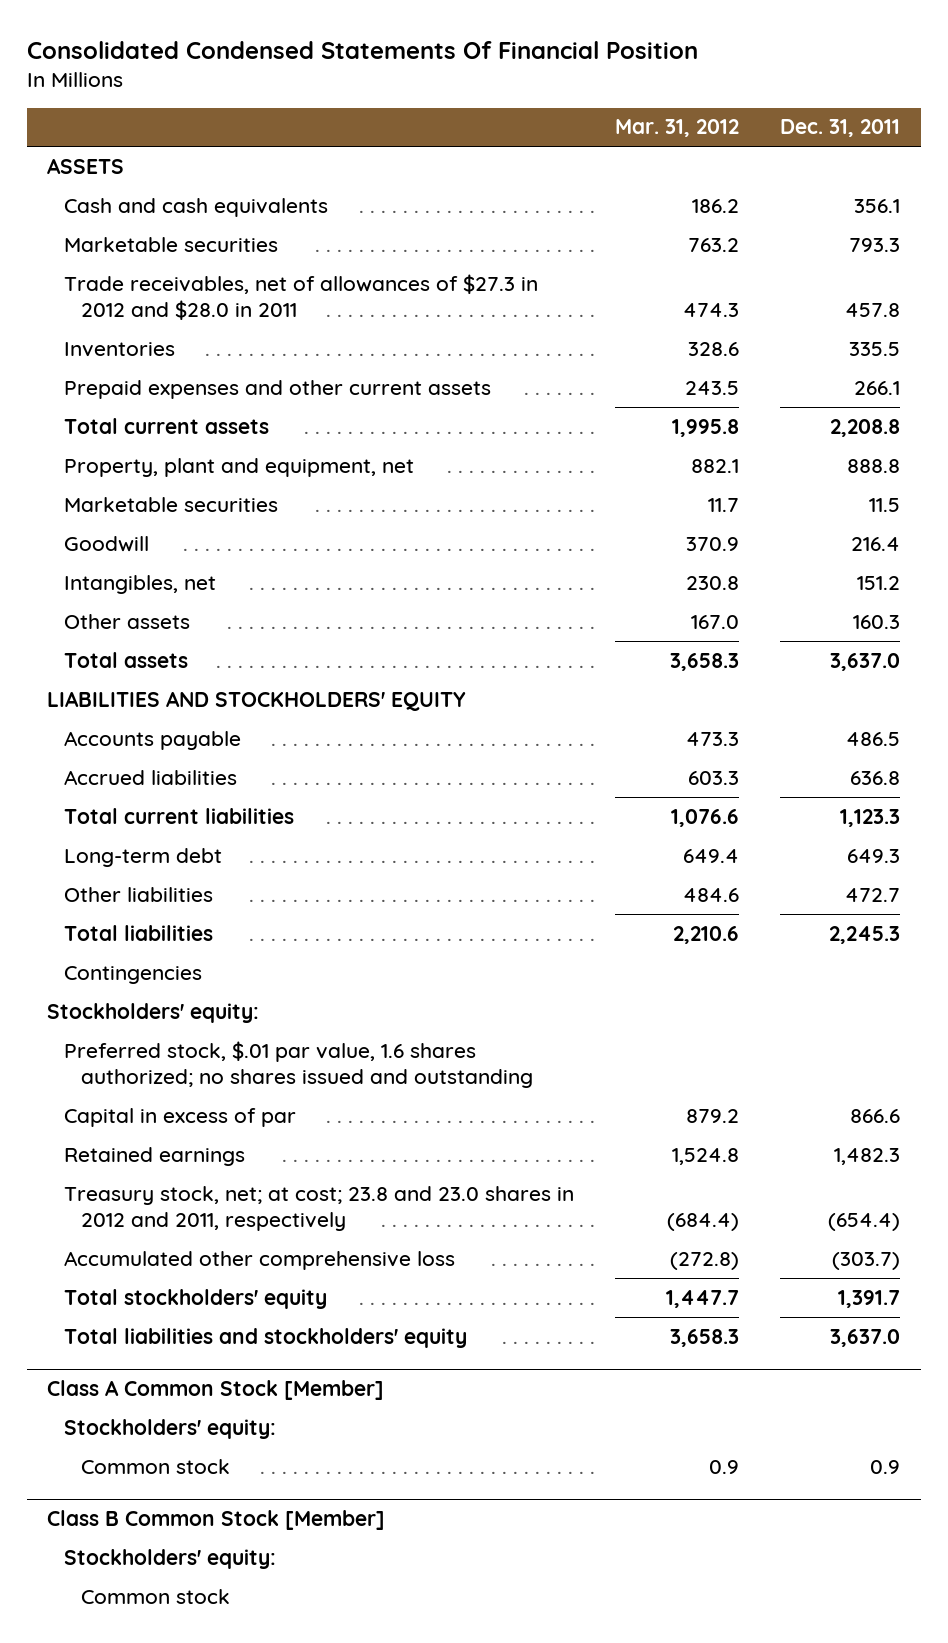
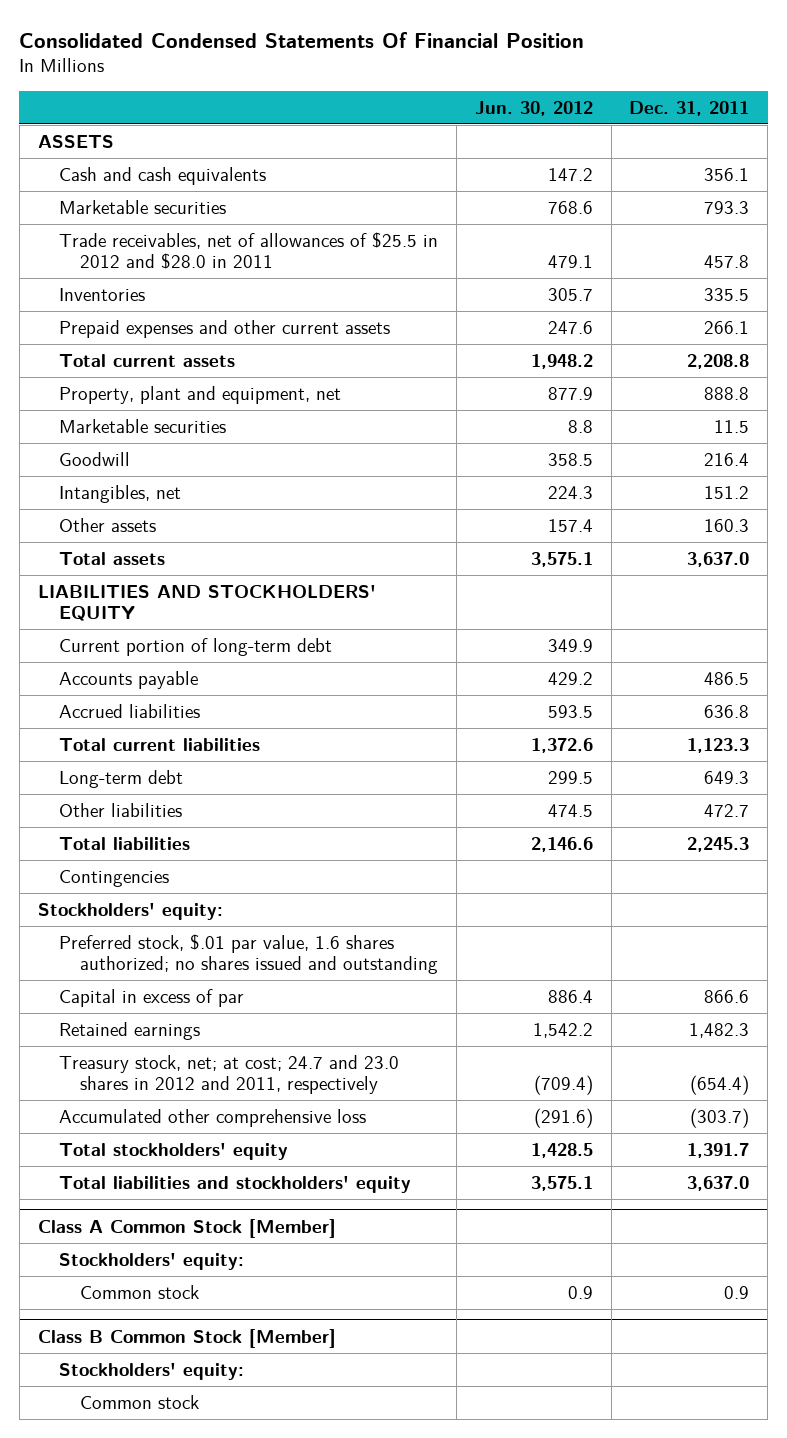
- | Mar. 31, 2012 | Dec. 31, 2011
+ | Jun. 30, 2012 | Dec. 31, 2011
- Trade receivables, net of allowances of $27.3 in 2012 and $28.0 in 2011 | 474.3 | 457.8
+ Trade receivables, net of allowances of $25.5 in 2012 and $28.0 in 2011 | 479.1 | 457.8
+ Current portion of long-term debt | 349.9 |
- Treasury stock, net; at cost; 23.8 and 23.0 shares in 2012 and 2011, respectively | (684.4) | (654.4)
+ Treasury stock, net; at cost; 24.7 and 23.0 shares in 2012 and 2011, respectively | (709.4) | (654.4)

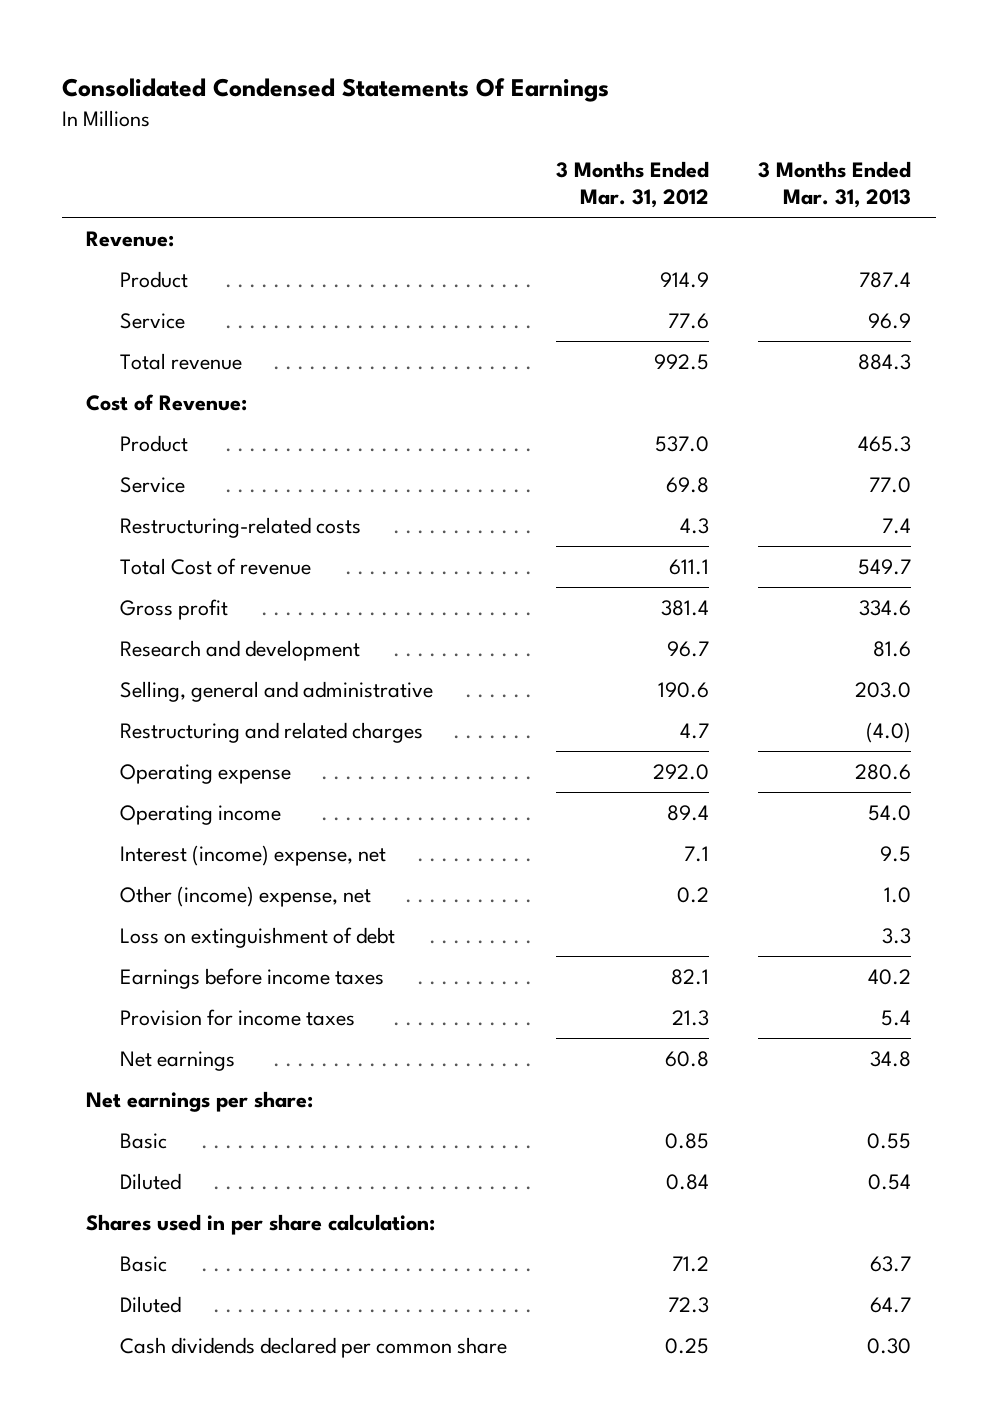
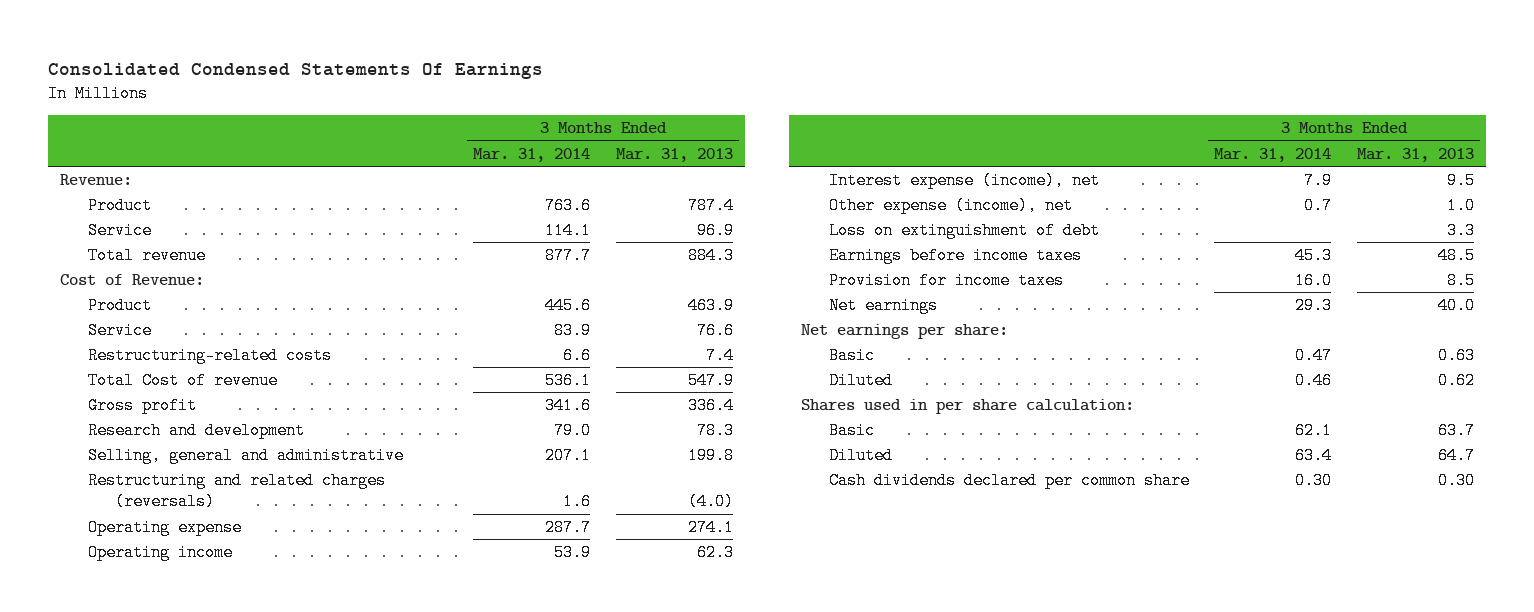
- | 3 Months Ended Mar. 31, 2012 | 3 Months Ended Mar. 31, 2013
+ | 3 Months Ended Mar. 31, 2014 | 3 Months Ended Mar. 31, 2013
- Product | 537.0 | 465.3
- Service | 69.8 | 77.0
+ Product | 445.6 | 463.9
+ Service | 83.9 | 76.6
- Total Cost of revenue | 611.1 | 549.7
- Gross profit | 381.4 | 334.6
- Research and development | 96.7 | 81.6
- Selling, general and administrative | 190.6 | 203.0
- Restructuring and related charges | 4.7 | (4.0)
- Operating expense | 292.0 | 280.6
- Operating income | 89.4 | 54.0
- Interest (income) expense, net | 7.1 | 9.5
- Other (income) expense, net | 0.2 | 1.0
+ Total Cost of revenue | 536.1 | 547.9
+ Gross profit | 341.6 | 336.4
+ Research and development | 79.0 | 78.3
+ Selling, general and administrative | 207.1 | 199.8
+ Restructuring and related charges (reversals) | 1.6 | (4.0)
+ Operating expense | 287.7 | 274.1
+ Operating income | 53.9 | 62.3
+ Interest expense (income), net | 7.9 | 9.5
+ Other expense (income), net | 0.7 | 1.0
- Earnings before income taxes | 82.1 | 40.2
- Provision for income taxes | 21.3 | 5.4
- Net earnings | 60.8 | 34.8
+ Earnings before income taxes | 45.3 | 48.5
+ Provision for income taxes | 16.0 | 8.5
+ Net earnings | 29.3 | 40.0
- Basic | 0.85 | 0.55
- Diluted | 0.84 | 0.54
+ Basic | 0.47 | 0.63
+ Diluted | 0.46 | 0.62

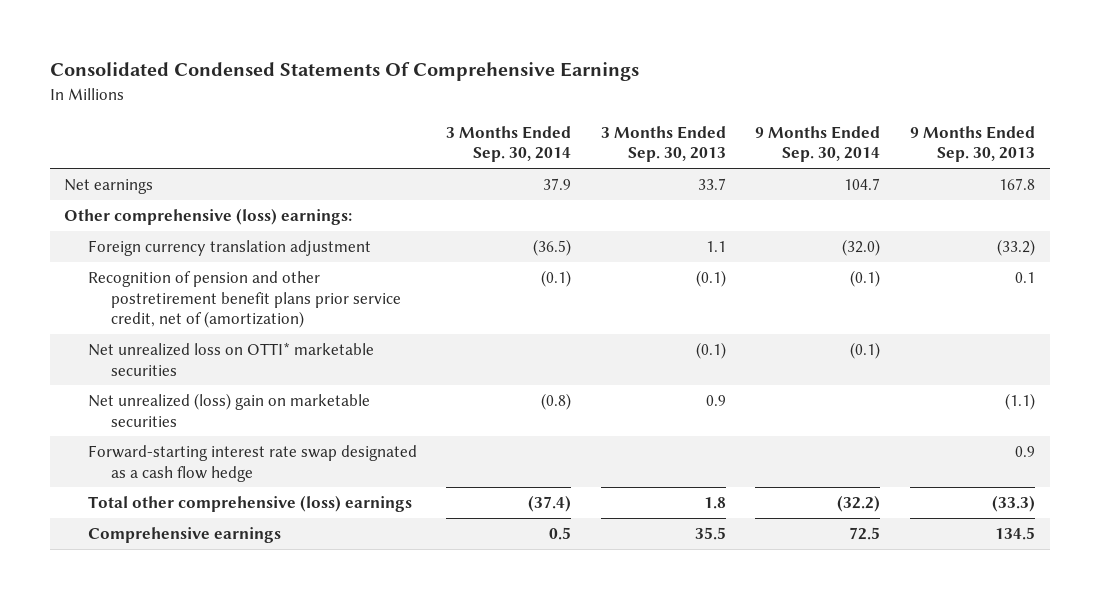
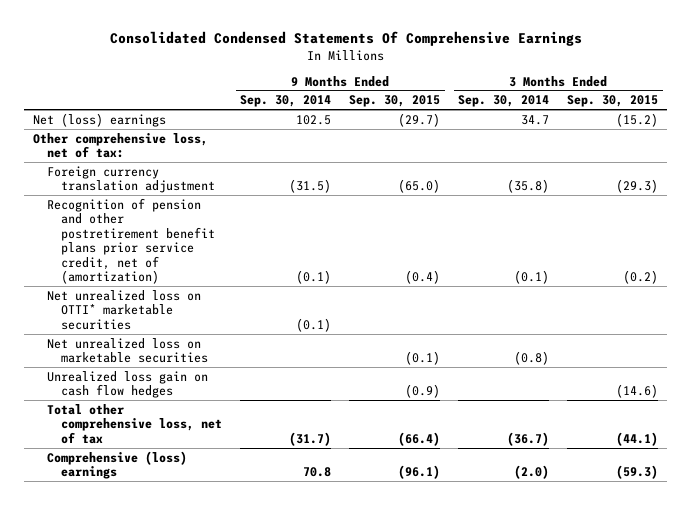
- | 3 Months Ended Sep. 30, 2014 | 3 Months Ended Sep. 30, 2013 | 9 Months Ended Sep. 30, 2014 | 9 Months Ended Sep. 30, 2013
+ | 9 Months Ended Sep. 30, 2014 | 9 Months Ended Sep. 30, 2015 | 3 Months Ended Sep. 30, 2014 | 3 Months Ended Sep. 30, 2015
- Net earnings | 37.9 | 33.7 | 104.7 | 167.8
- Other comprehensive (loss) earnings:
- Foreign currency translation adjustment | (36.5) | 1.1 | (32.0) | (33.2)
+ Net (loss) earnings | 102.5 | (29.7) | 34.7 | (15.2)
+ Other comprehensive loss, net of tax:
+ Foreign currency translation adjustment | (31.5) | (65.0) | (35.8) | (29.3)
- Net unrealized (loss) gain on marketable securities | (0.8) | 0.9 | | (1.1)
- Forward-starting interest rate swap designated as a cash flow hedge | | | | 0.9
- Total other comprehensive (loss) earnings | (37.4) | 1.8 | (32.2) | (33.3)
- Comprehensive earnings | 0.5 | 35.5 | 72.5 | 134.5
+ Net unrealized loss on marketable securities | | (0.1) | (0.8) |
+ Unrealized loss gain on cash flow hedges | | (0.9) | | (14.6)
+ Total other comprehensive loss, net of tax | (31.7) | (66.4) | (36.7) | (44.1)
+ Comprehensive (loss) earnings | 70.8 | (96.1) | (2.0) | (59.3)

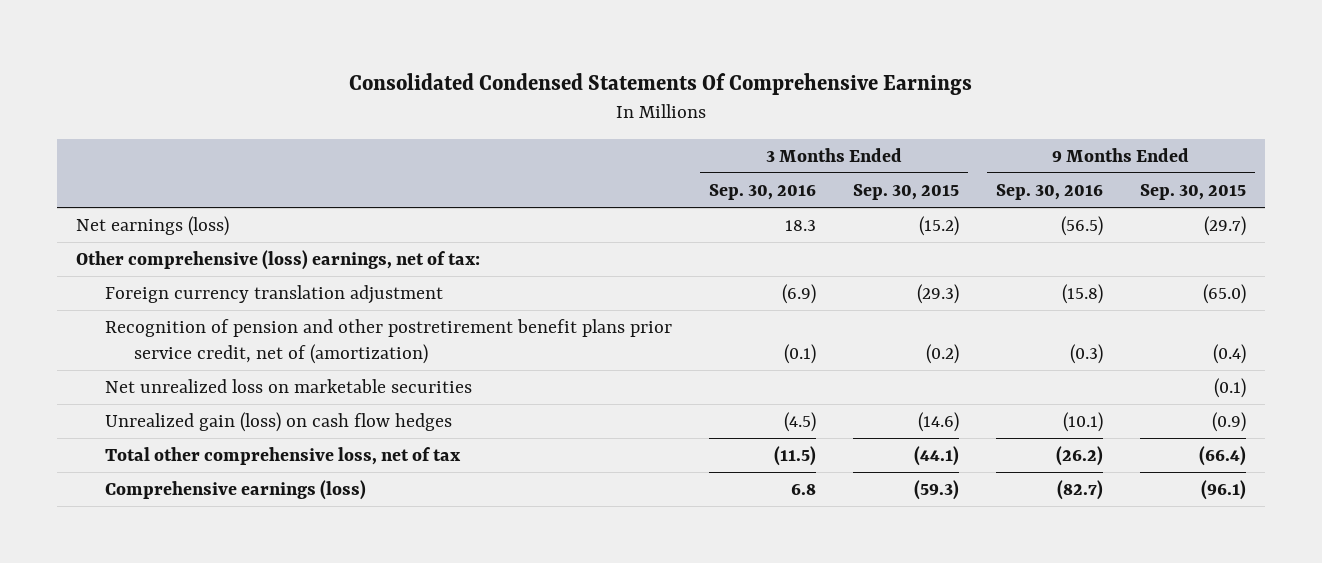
- | 9 Months Ended Sep. 30, 2014 | 9 Months Ended Sep. 30, 2015 | 3 Months Ended Sep. 30, 2014 | 3 Months Ended Sep. 30, 2015
+ | 3 Months Ended Sep. 30, 2016 | 3 Months Ended Sep. 30, 2015 | 9 Months Ended Sep. 30, 2016 | 9 Months Ended Sep. 30, 2015
- Net (loss) earnings | 102.5 | (29.7) | 34.7 | (15.2)
- Other comprehensive loss, net of tax:
+ Net earnings (loss) | 18.3 | (15.2) | (56.5) | (29.7)
+ Other comprehensive (loss) earnings, net of tax:
- Net unrealized loss on OTTI* marketable securities | (0.1) | | |
- Unrealized loss gain on cash flow hedges | | (0.9) | | (14.6)
+ Unrealized gain (loss) on cash flow hedges | (4.5) | (14.6) | (10.1) | (0.9)
- Comprehensive (loss) earnings | 70.8 | (96.1) | (2.0) | (59.3)
+ Comprehensive earnings (loss) | 6.8 | (59.3) | (82.7) | (96.1)

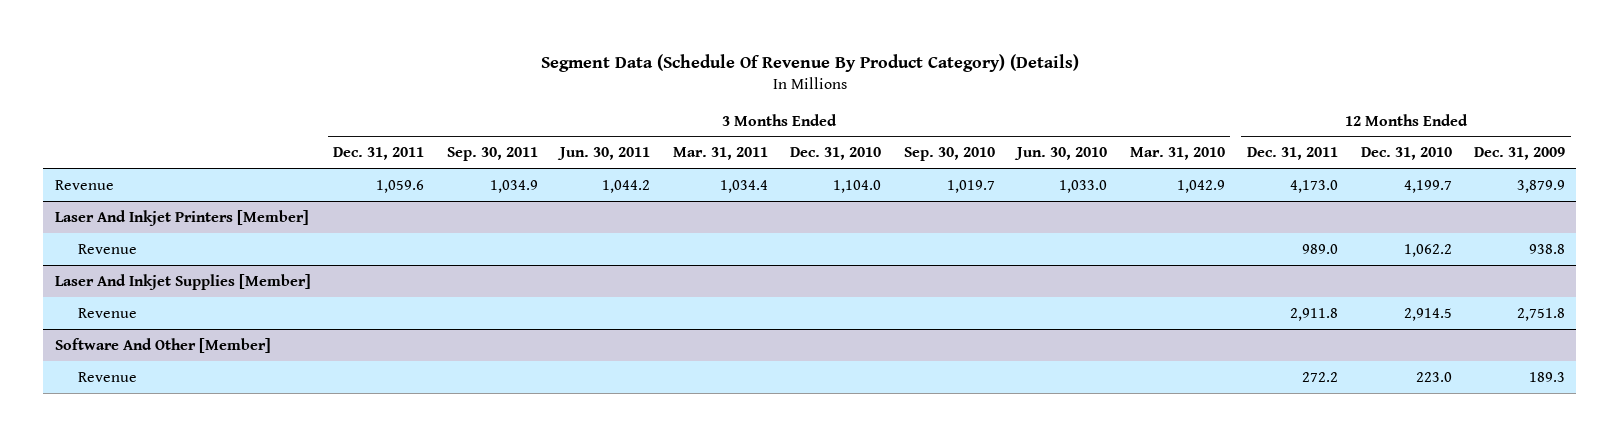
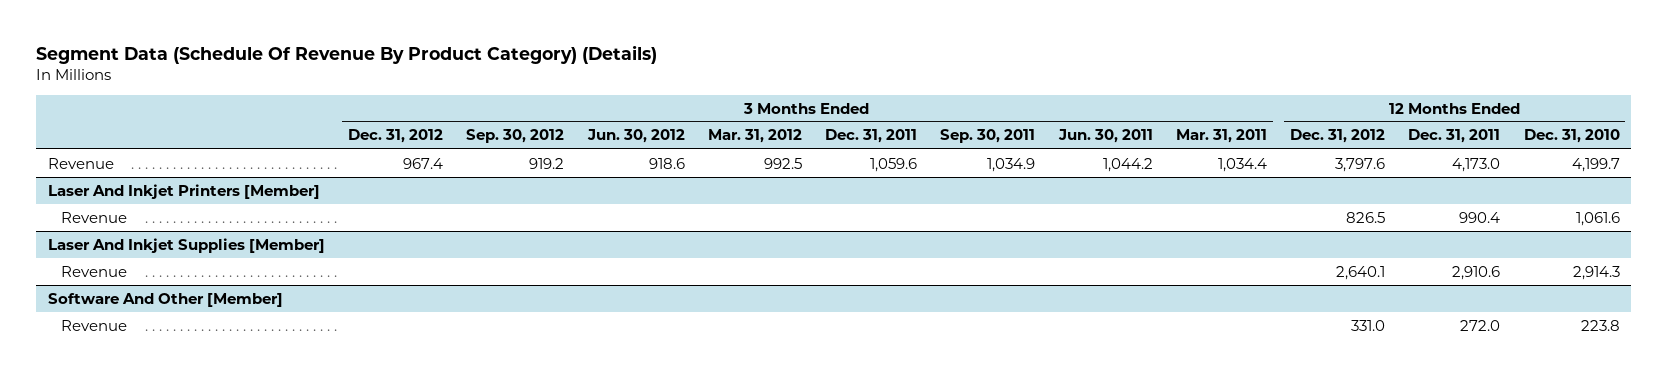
- | 3 Months Ended Dec. 31, 2011 | 3 Months Ended Sep. 30, 2011 | 3 Months Ended Jun. 30, 2011 | 3 Months Ended Mar. 31, 2011 | 3 Months Ended Dec. 31, 2010 | 3 Months Ended Sep. 30, 2010 | 3 Months Ended Jun. 30, 2010 | 3 Months Ended Mar. 31, 2010 | 12 Months Ended Dec. 31, 2011 | 12 Months Ended Dec. 31, 2010 | 12 Months Ended Dec. 31, 2009
+ | 3 Months Ended Dec. 31, 2012 | 3 Months Ended Sep. 30, 2012 | 3 Months Ended Jun. 30, 2012 | 3 Months Ended Mar. 31, 2012 | 3 Months Ended Dec. 31, 2011 | 3 Months Ended Sep. 30, 2011 | 3 Months Ended Jun. 30, 2011 | 3 Months Ended Mar. 31, 2011 | 12 Months Ended Dec. 31, 2012 | 12 Months Ended Dec. 31, 2011 | 12 Months Ended Dec. 31, 2010
@ Laser And Inkjet Printers [Member]
- Revenue | | | | | | | | | 989.0 | 1,062.2 | 938.8
+ Revenue | | | | | | | | | 826.5 | 990.4 | 1,061.6
@ Laser And Inkjet Supplies [Member]
- Revenue | | | | | | | | | 2,911.8 | 2,914.5 | 2,751.8
+ Revenue | | | | | | | | | 2,640.1 | 2,910.6 | 2,914.3
@ Software And Other [Member]
- Revenue | | | | | | | | | 272.2 | 223.0 | 189.3
+ Revenue | | | | | | | | | 331.0 | 272.0 | 223.8

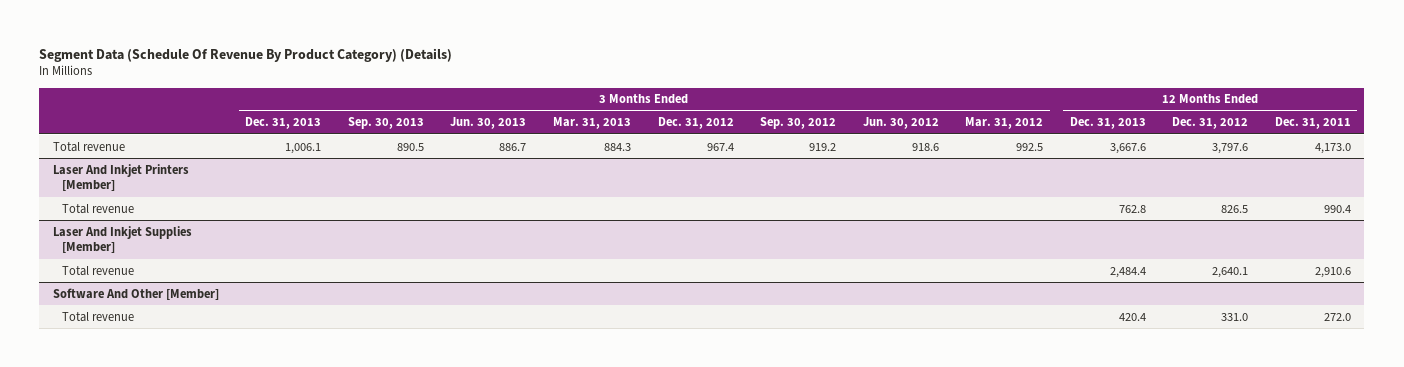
- | 3 Months Ended Dec. 31, 2012 | 3 Months Ended Sep. 30, 2012 | 3 Months Ended Jun. 30, 2012 | 3 Months Ended Mar. 31, 2012 | 3 Months Ended Dec. 31, 2011 | 3 Months Ended Sep. 30, 2011 | 3 Months Ended Jun. 30, 2011 | 3 Months Ended Mar. 31, 2011 | 12 Months Ended Dec. 31, 2012 | 12 Months Ended Dec. 31, 2011 | 12 Months Ended Dec. 31, 2010
+ | 3 Months Ended Dec. 31, 2013 | 3 Months Ended Sep. 30, 2013 | 3 Months Ended Jun. 30, 2013 | 3 Months Ended Mar. 31, 2013 | 3 Months Ended Dec. 31, 2012 | 3 Months Ended Sep. 30, 2012 | 3 Months Ended Jun. 30, 2012 | 3 Months Ended Mar. 31, 2012 | 12 Months Ended Dec. 31, 2013 | 12 Months Ended Dec. 31, 2012 | 12 Months Ended Dec. 31, 2011
- Revenue | 967.4 | 919.2 | 918.6 | 992.5 | 1,059.6 | 1,034.9 | 1,044.2 | 1,034.4 | 3,797.6 | 4,173.0 | 4,199.7
+ Total revenue | 1,006.1 | 890.5 | 886.7 | 884.3 | 967.4 | 919.2 | 918.6 | 992.5 | 3,667.6 | 3,797.6 | 4,173.0
@ Laser And Inkjet Printers [Member]
- Revenue | | | | | | | | | 826.5 | 990.4 | 1,061.6
+ Total revenue | | | | | | | | | 762.8 | 826.5 | 990.4
@ Laser And Inkjet Supplies [Member]
- Revenue | | | | | | | | | 2,640.1 | 2,910.6 | 2,914.3
+ Total revenue | | | | | | | | | 2,484.4 | 2,640.1 | 2,910.6
@ Software And Other [Member]
- Revenue | | | | | | | | | 331.0 | 272.0 | 223.8
+ Total revenue | | | | | | | | | 420.4 | 331.0 | 272.0

